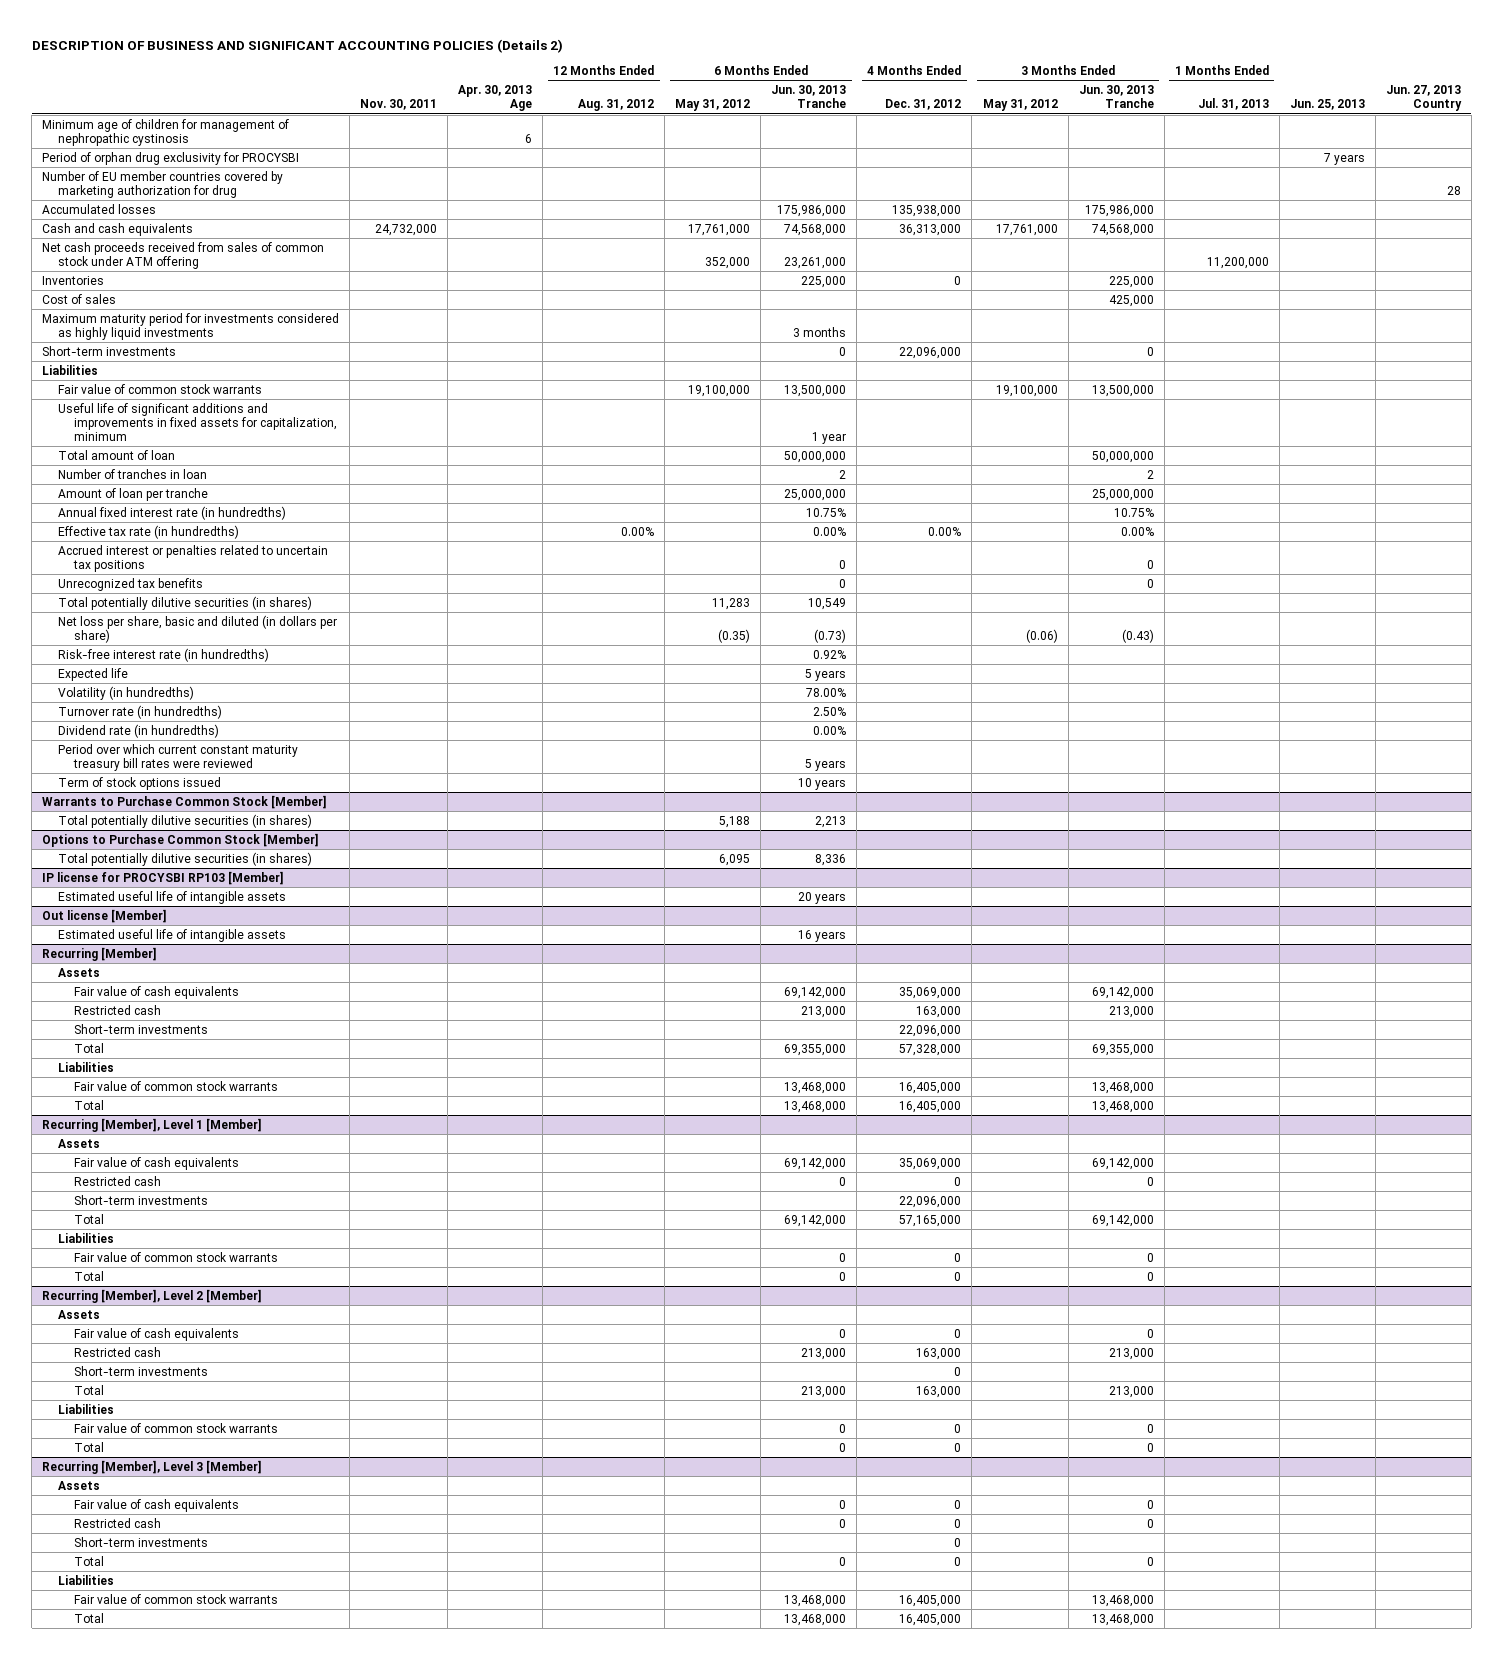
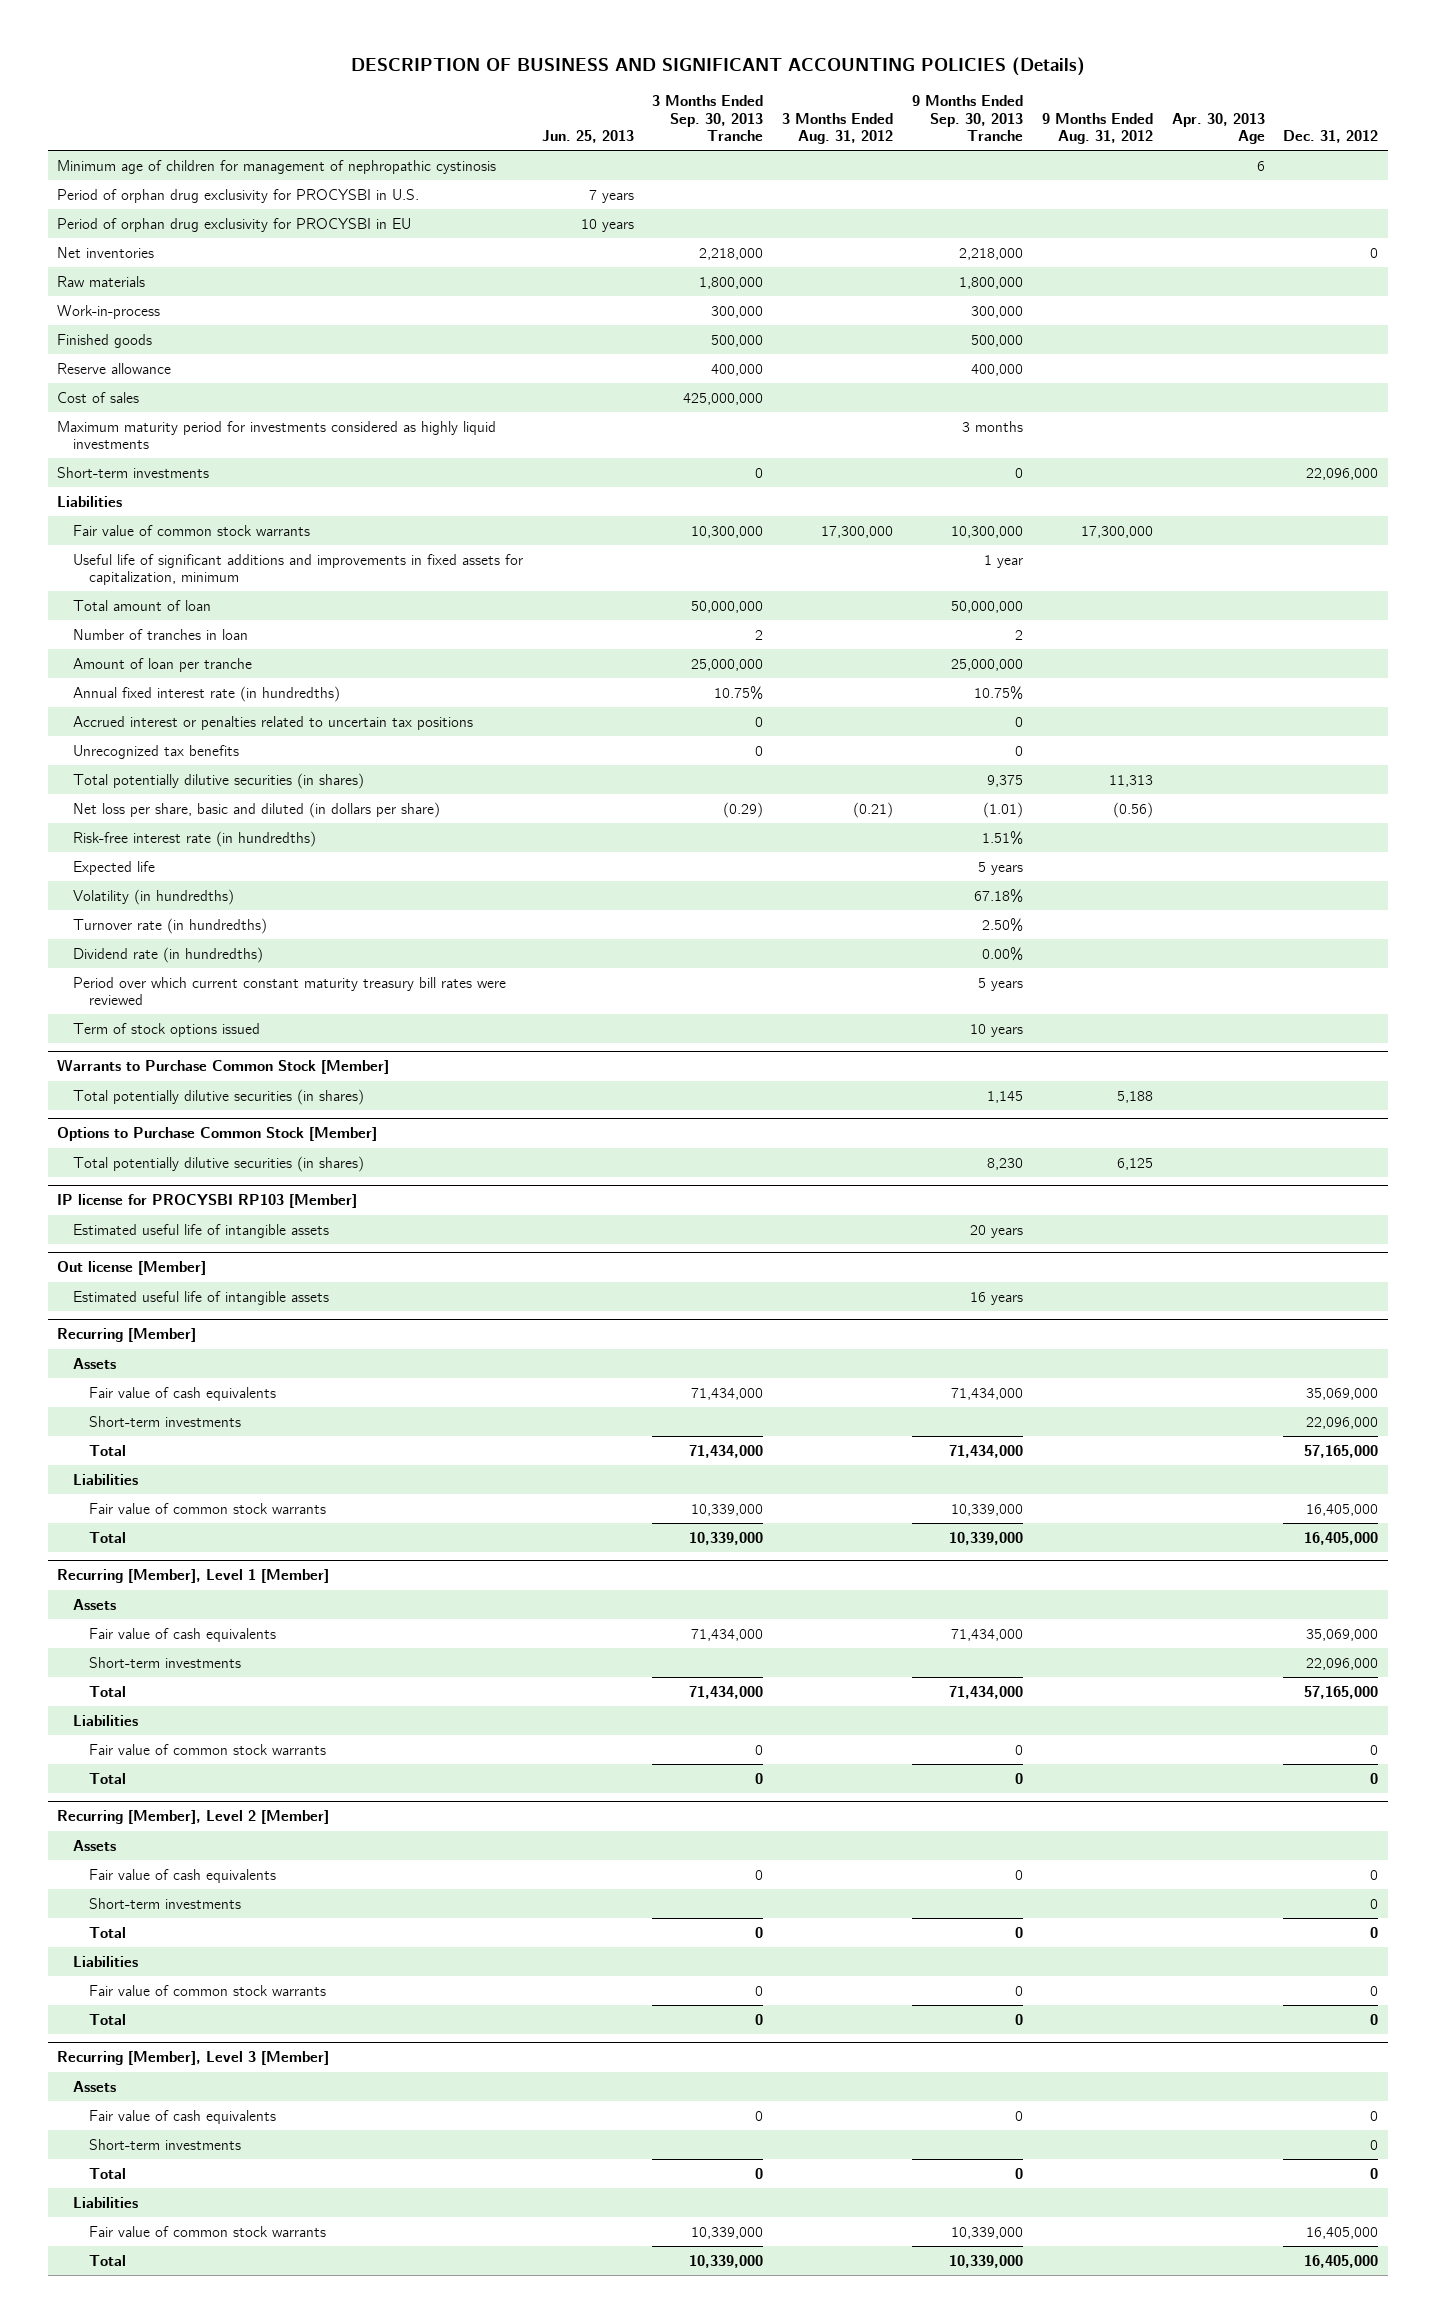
- DESCRIPTION OF BUSINESS AND SIGNIFICANT ACCOUNTING POLICIES (Details 2)
+ DESCRIPTION OF BUSINESS AND SIGNIFICANT ACCOUNTING POLICIES (Details)
- | Nov. 30, 2011 | Apr. 30, 2013 Age | 12 Months Ended Aug. 31, 2012 | 6 Months Ended May 31, 2012 | 6 Months Ended Jun. 30, 2013 Tranche | 4 Months Ended Dec. 31, 2012 | 3 Months Ended May 31, 2012 | 3 Months Ended Jun. 30, 2013 Tranche | 1 Months Ended Jul. 31, 2013 | Jun. 25, 2013 | Jun. 27, 2013 Country
+ | Jun. 25, 2013 | 3 Months Ended Sep. 30, 2013 Tranche | 3 Months Ended Aug. 31, 2012 | 9 Months Ended Sep. 30, 2013 Tranche | 9 Months Ended Aug. 31, 2012 | Apr. 30, 2013 Age | Dec. 31, 2012
- Period of orphan drug exclusivity for PROCYSBI | | | | | | | | | | 7 years |
- Number of EU member countries covered by marketing authorization for drug | | | | | | | | | | | 28
- Accumulated losses | | | | | 175,986,000 | 135,938,000 | | 175,986,000 | | |
- Cash and cash equivalents | 24,732,000 | | | 17,761,000 | 74,568,000 | 36,313,000 | 17,761,000 | 74,568,000 | | |
- Net cash proceeds received from sales of common stock under ATM offering | | | | 352,000 | 23,261,000 | | | | 11,200,000 | |
- Inventories | | | | | 225,000 | 0 | | 225,000 | | |
+ Period of orphan drug exclusivity for PROCYSBI in U.S. | 7 years | | | | | |
+ Period of orphan drug exclusivity for PROCYSBI in EU | 10 years | | | | | |
+ Net inventories | | 2,218,000 | | 2,218,000 | | | 0
+ Raw materials | | 1,800,000 | | 1,800,000 | | |
+ Work-in-process | | 300,000 | | 300,000 | | |
+ Finished goods | | 500,000 | | 500,000 | | |
+ Reserve allowance | | 400,000 | | 400,000 | | |
- Effective tax rate (in hundredths) | | | 0.00% | | 0.00% | 0.00% | | 0.00% | | |
@ Recurring [Member]
- Restricted cash | | | | | 213,000 | 163,000 | | 213,000 | | |
@ Recurring [Member], Level 1 [Member]
- Restricted cash | | | | | 0 | 0 | | 0 | | |
@ Recurring [Member], Level 2 [Member]
- Restricted cash | | | | | 213,000 | 163,000 | | 213,000 | | |
@ Recurring [Member], Level 3 [Member]
- Restricted cash | | | | | 0 | 0 | | 0 | | |

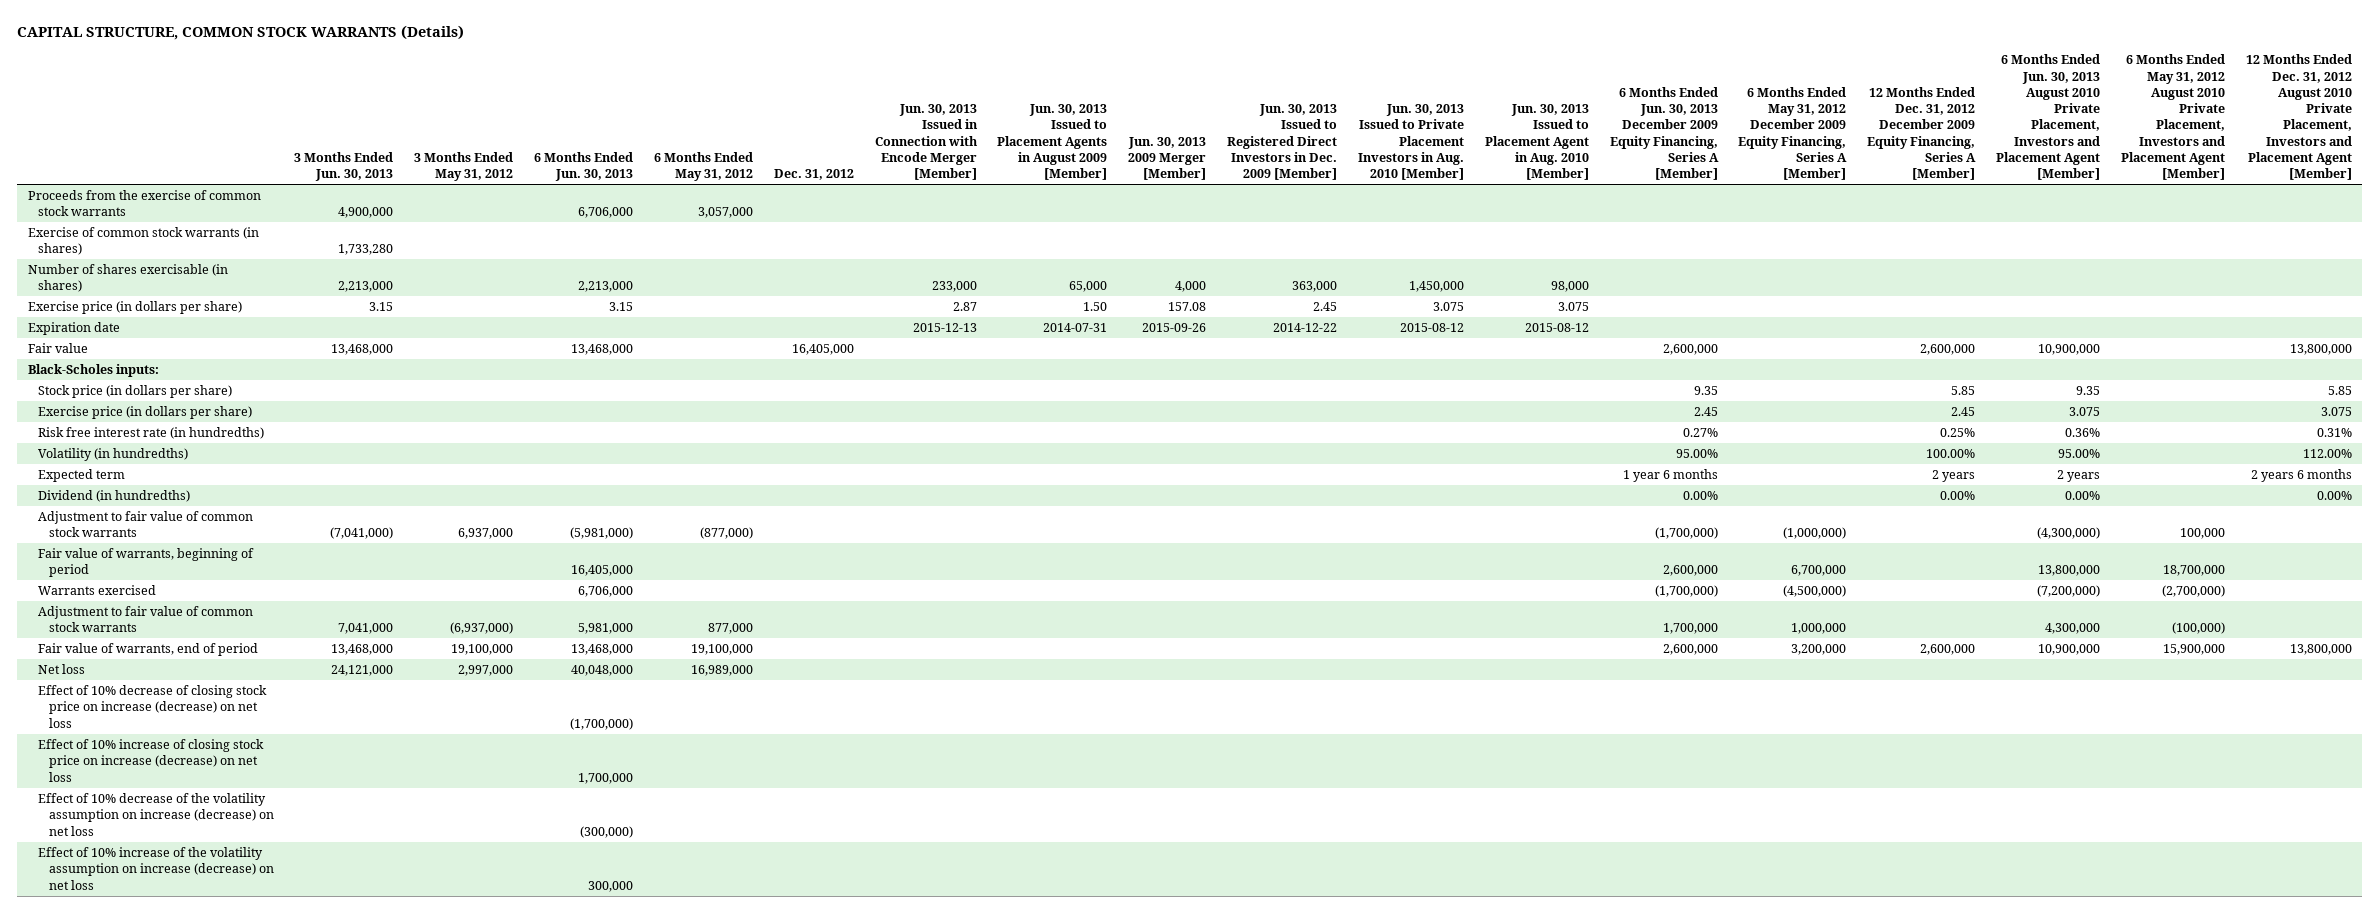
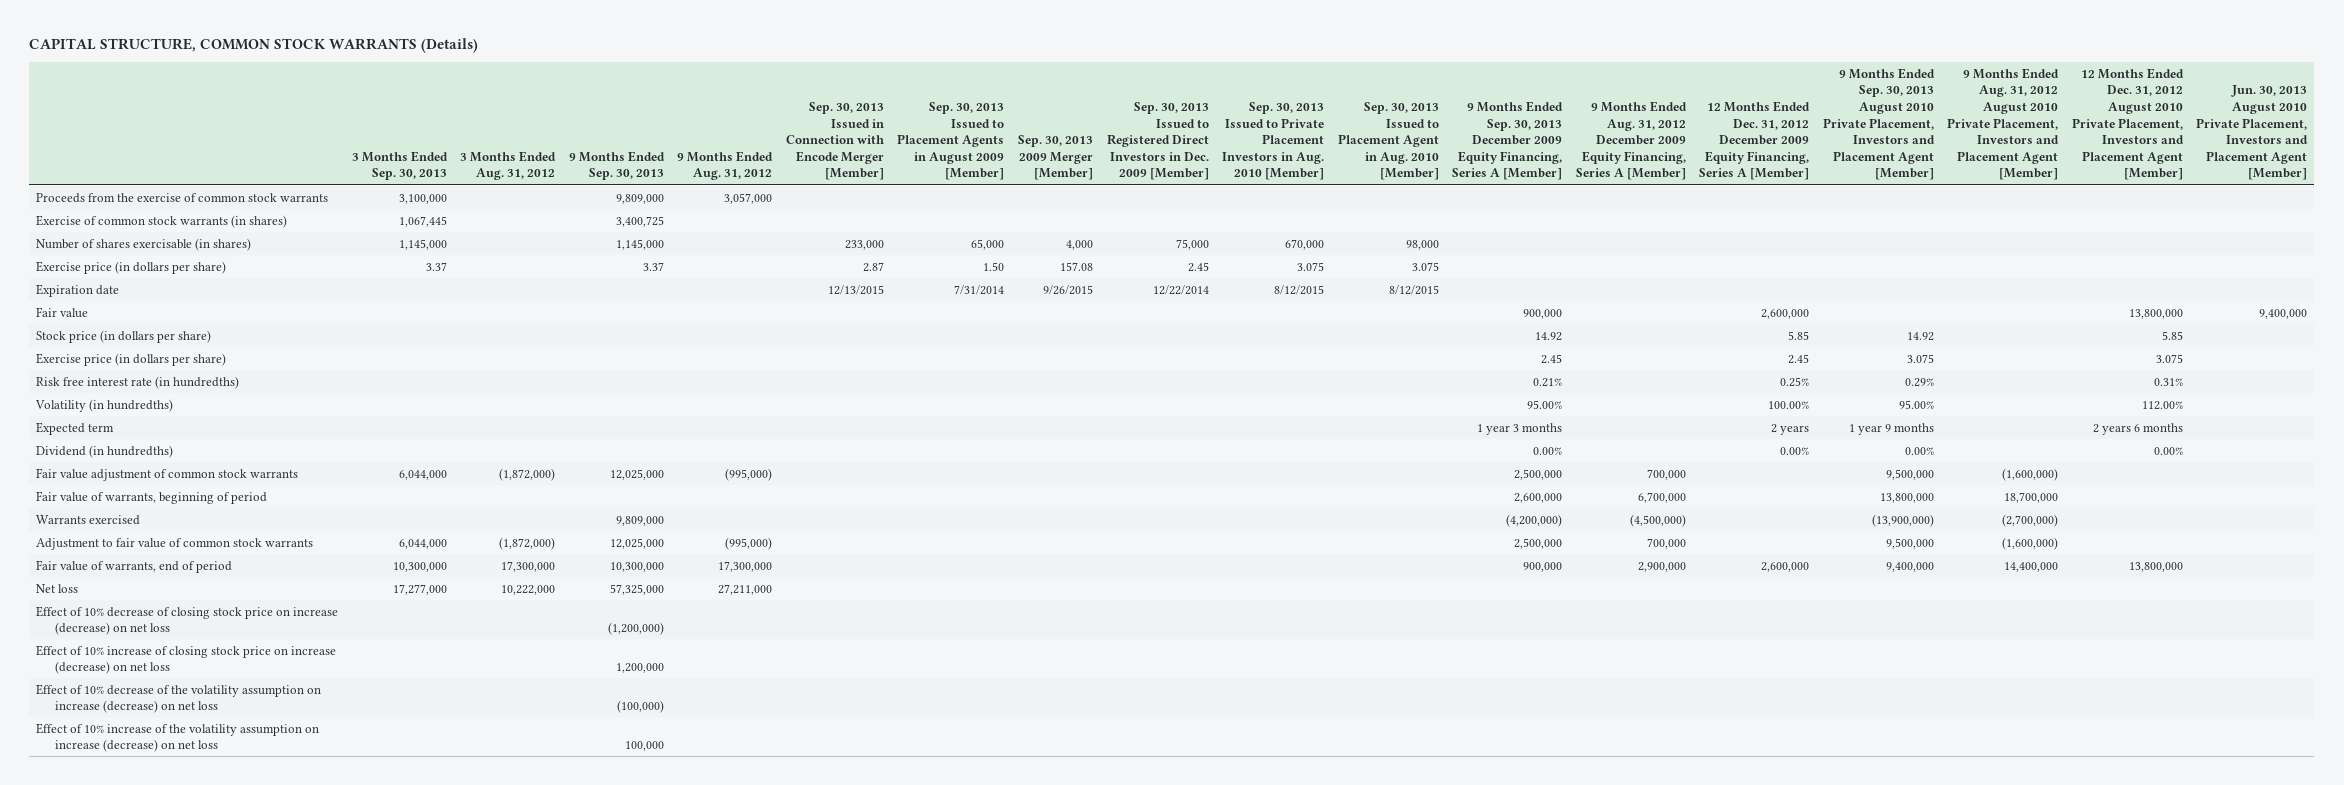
- | 3 Months Ended Jun. 30, 2013 | 3 Months Ended May 31, 2012 | 6 Months Ended Jun. 30, 2013 | 6 Months Ended May 31, 2012 | Dec. 31, 2012 | Jun. 30, 2013 Issued in Connection with Encode Merger [Member] | Jun. 30, 2013 Issued to Placement Agents in August 2009 [Member] | Jun. 30, 2013 2009 Merger [Member] | Jun. 30, 2013 Issued to Registered Direct Investors in Dec. 2009 [Member] | Jun. 30, 2013 Issued to Private Placement Investors in Aug. 2010 [Member] | Jun. 30, 2013 Issued to Placement Agent in Aug. 2010 [Member] | 6 Months Ended Jun. 30, 2013 December 2009 Equity Financing, Series A [Member] | 6 Months Ended May 31, 2012 December 2009 Equity Financing, Series A [Member] | 12 Months Ended Dec. 31, 2012 December 2009 Equity Financing, Series A [Member] | 6 Months Ended Jun. 30, 2013 August 2010 Private Placement, Investors and Placement Agent [Member] | 6 Months Ended May 31, 2012 August 2010 Private Placement, Investors and Placement Agent [Member] | 12 Months Ended Dec. 31, 2012 August 2010 Private Placement, Investors and Placement Agent [Member]
+ | 3 Months Ended Sep. 30, 2013 | 3 Months Ended Aug. 31, 2012 | 9 Months Ended Sep. 30, 2013 | 9 Months Ended Aug. 31, 2012 | Sep. 30, 2013 Issued in Connection with Encode Merger [Member] | Sep. 30, 2013 Issued to Placement Agents in August 2009 [Member] | Sep. 30, 2013 2009 Merger [Member] | Sep. 30, 2013 Issued to Registered Direct Investors in Dec. 2009 [Member] | Sep. 30, 2013 Issued to Private Placement Investors in Aug. 2010 [Member] | Sep. 30, 2013 Issued to Placement Agent in Aug. 2010 [Member] | 9 Months Ended Sep. 30, 2013 December 2009 Equity Financing, Series A [Member] | 9 Months Ended Aug. 31, 2012 December 2009 Equity Financing, Series A [Member] | 12 Months Ended Dec. 31, 2012 December 2009 Equity Financing, Series A [Member] | 9 Months Ended Sep. 30, 2013 August 2010 Private Placement, Investors and Placement Agent [Member] | 9 Months Ended Aug. 31, 2012 August 2010 Private Placement, Investors and Placement Agent [Member] | 12 Months Ended Dec. 31, 2012 August 2010 Private Placement, Investors and Placement Agent [Member] | Jun. 30, 2013 August 2010 Private Placement, Investors and Placement Agent [Member]
- Black-Scholes inputs:
- Adjustment to fair value of common stock warrants | (7,041,000) | 6,937,000 | (5,981,000) | (877,000) | | | | | | | | (1,700,000) | (1,000,000) | | (4,300,000) | 100,000 |
+ Fair value adjustment of common stock warrants | 6,044,000 | (1,872,000) | 12,025,000 | (995,000) | | | | | | | 2,500,000 | 700,000 | | 9,500,000 | (1,600,000) | |

